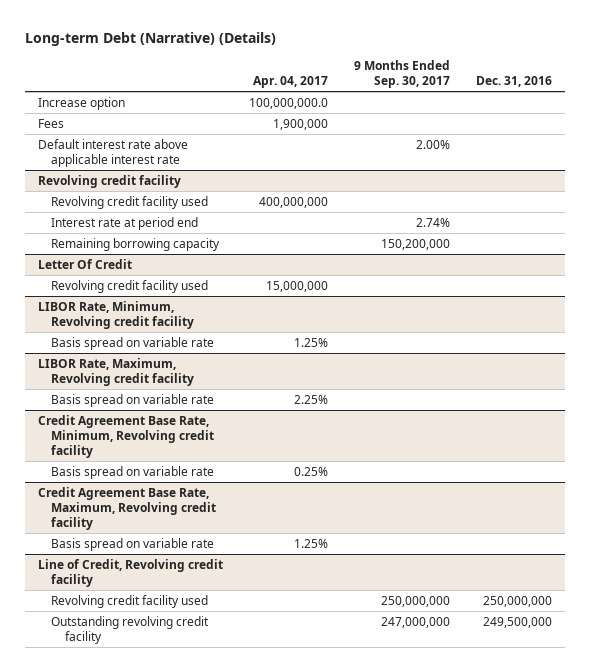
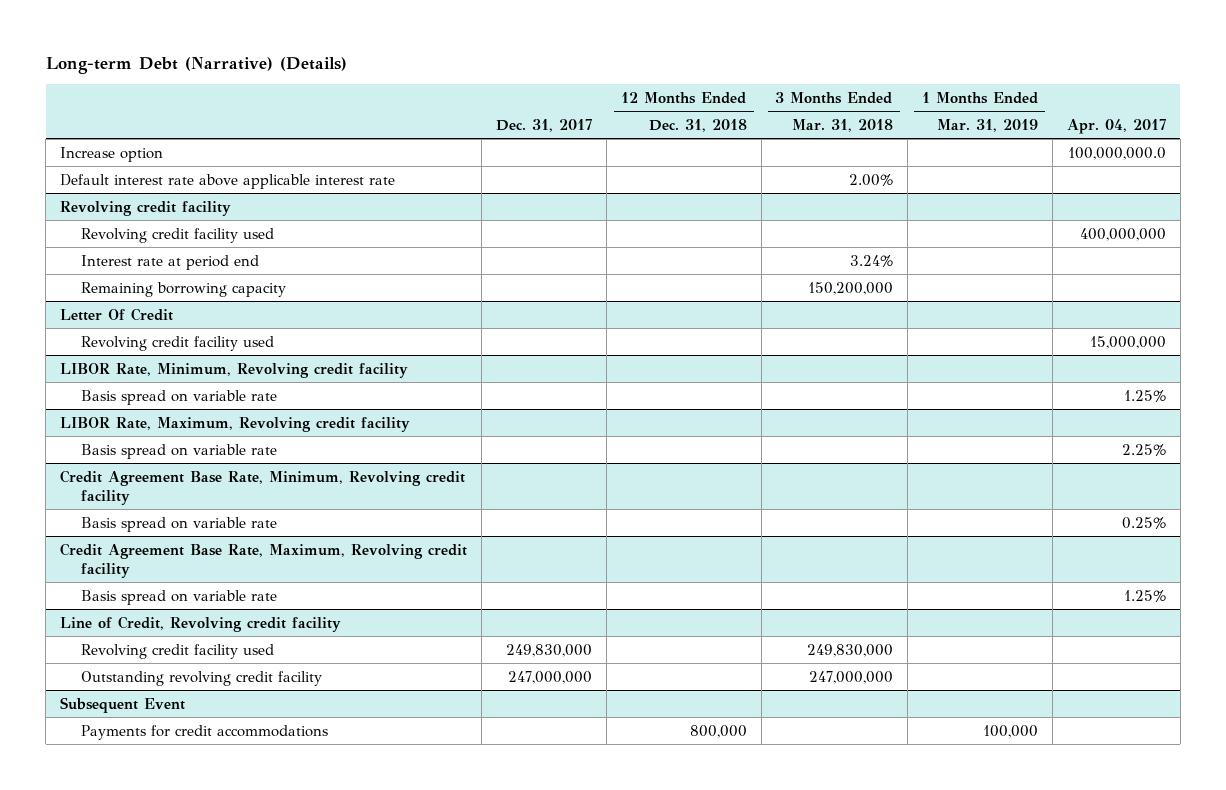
- | Apr. 04, 2017 | 9 Months Ended Sep. 30, 2017 | Dec. 31, 2016
+ | Dec. 31, 2017 | 12 Months Ended Dec. 31, 2018 | 3 Months Ended Mar. 31, 2018 | 1 Months Ended Mar. 31, 2019 | Apr. 04, 2017
- Fees | 1,900,000 | |
+ Subsequent Event
+ Payments for credit accommodations | | 800,000 | | 100,000 |

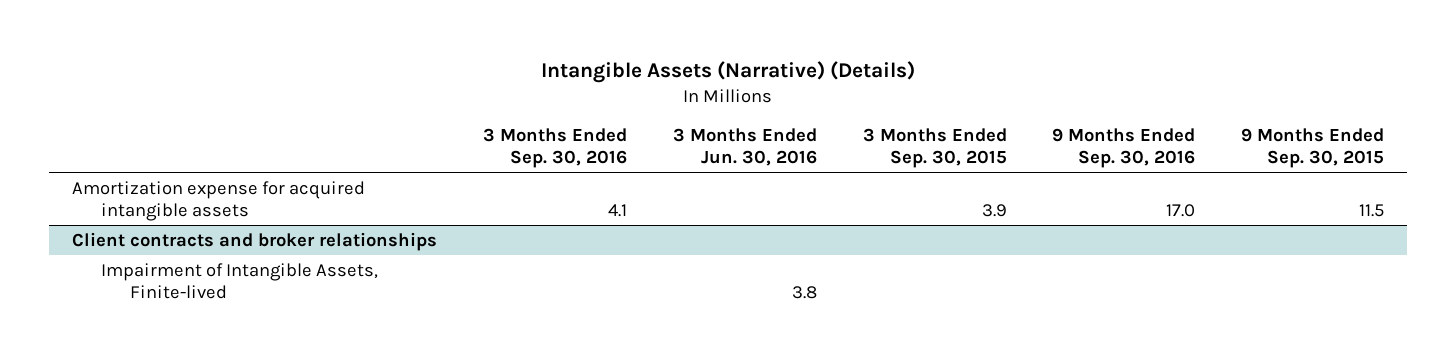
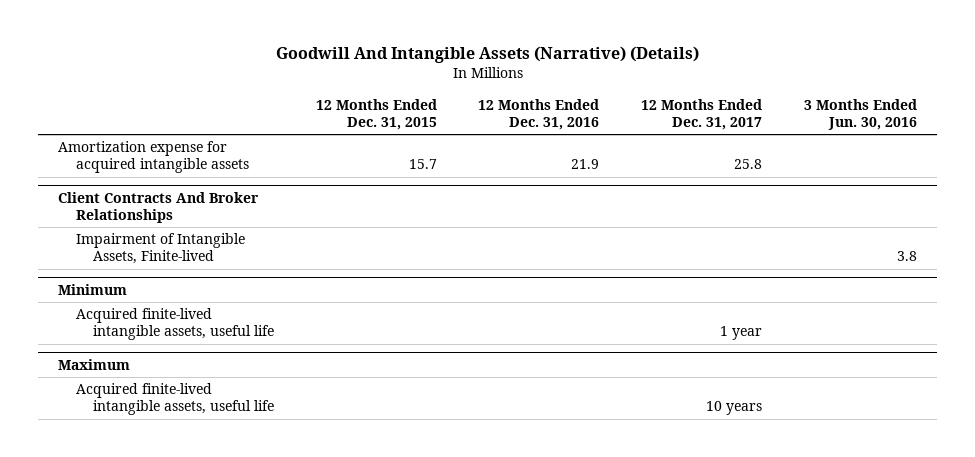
- Intangible Assets (Narrative) (Details)
+ Goodwill And Intangible Assets (Narrative) (Details)
- | 3 Months Ended Sep. 30, 2016 | 3 Months Ended Jun. 30, 2016 | 3 Months Ended Sep. 30, 2015 | 9 Months Ended Sep. 30, 2016 | 9 Months Ended Sep. 30, 2015
+ | 12 Months Ended Dec. 31, 2015 | 12 Months Ended Dec. 31, 2016 | 12 Months Ended Dec. 31, 2017 | 3 Months Ended Jun. 30, 2016
- Client contracts and broker relationships
+ Client Contracts And Broker Relationships
+ Minimum
+ Acquired finite-lived intangible assets, useful life | | | 1 year |
+ Maximum
+ Acquired finite-lived intangible assets, useful life | | | 10 years |

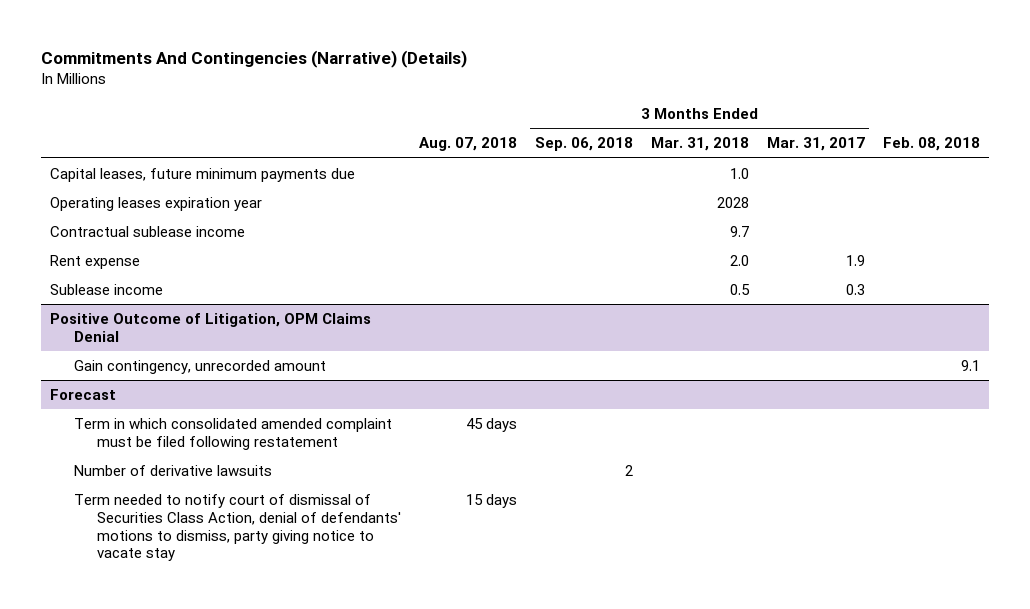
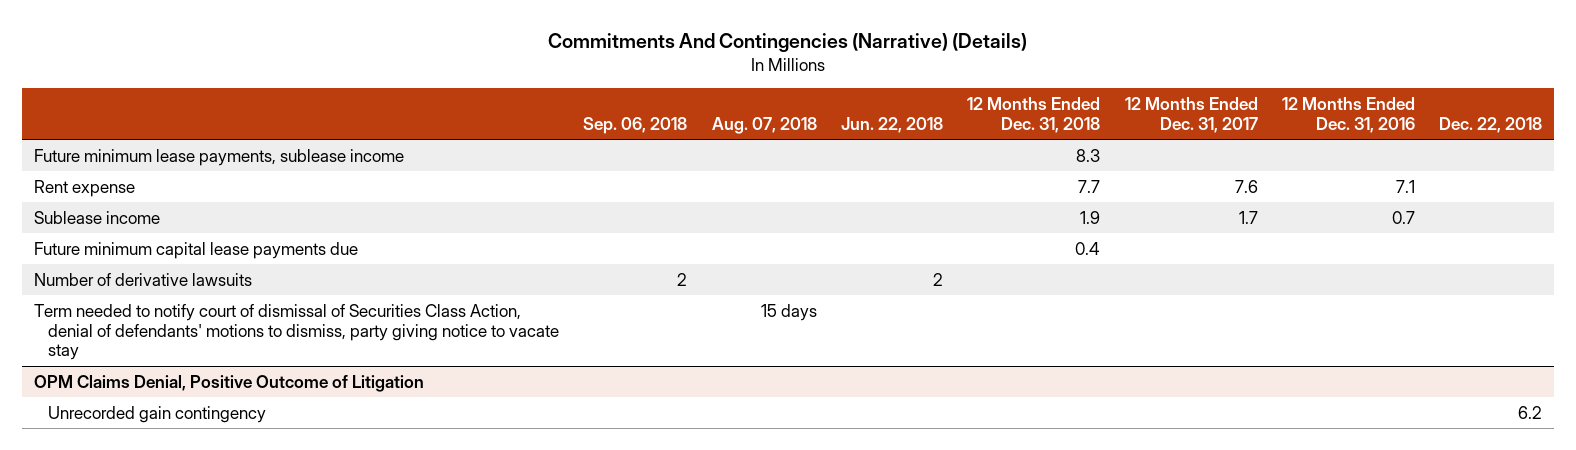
- | Aug. 07, 2018 | 3 Months Ended Sep. 06, 2018 | 3 Months Ended Mar. 31, 2018 | 3 Months Ended Mar. 31, 2017 | Feb. 08, 2018
+ | Sep. 06, 2018 | Aug. 07, 2018 | Jun. 22, 2018 | 12 Months Ended Dec. 31, 2018 | 12 Months Ended Dec. 31, 2017 | 12 Months Ended Dec. 31, 2016 | Dec. 22, 2018
- Capital leases, future minimum payments due | | | 1.0 | |
- Operating leases expiration year | | | 2028 | |
- Contractual sublease income | | | 9.7 | |
+ Future minimum lease payments, sublease income | | | | 8.3 | | |
- Positive Outcome of Litigation, OPM Claims Denial
- Gain contingency, unrecorded amount | | | | | 9.1
- Forecast
- Term in which consolidated amended complaint must be filed following restatement | 45 days | | | |
- Number of derivative lawsuits | | 2 | | |
- Term needed to notify court of dismissal of Securities Class Action, denial of defendants' motions to dismiss, party giving notice to vacate stay | 15 days | | | |
+ Future minimum capital lease payments due | | | | 0.4 | | |
+ Number of derivative lawsuits | 2 | | 2 | | | |
+ Term needed to notify court of dismissal of Securities Class Action, denial of defendants' motions to dismiss, party giving notice to vacate stay | | 15 days | | | | |
+ OPM Claims Denial, Positive Outcome of Litigation
+ Unrecorded gain contingency | | | | | | | 6.2

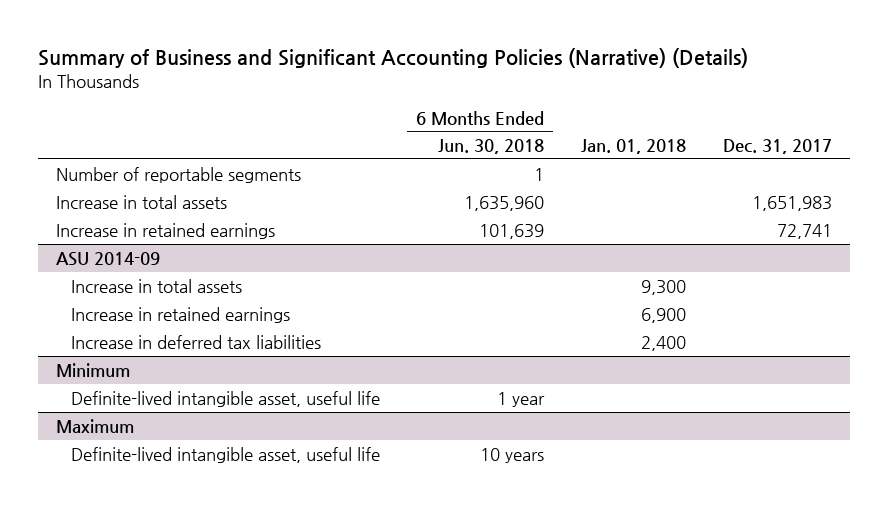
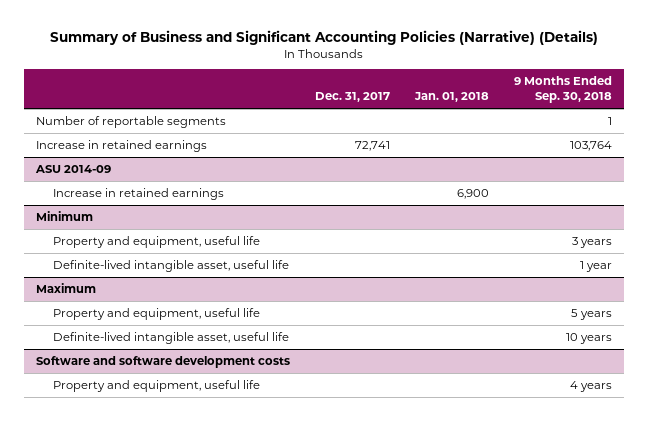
- | 6 Months Ended Jun. 30, 2018 | Jan. 01, 2018 | Dec. 31, 2017
+ | Dec. 31, 2017 | Jan. 01, 2018 | 9 Months Ended Sep. 30, 2018
- Increase in total assets | 1,635,960 | | 1,651,983
@ ASU 2014-09
- Increase in total assets | | 9,300 |
- Increase in deferred tax liabilities | | 2,400 |
@ Minimum
+ Property and equipment, useful life | | | 3 years
@ Maximum
+ Property and equipment, useful life | | | 5 years
+ Software and software development costs
+ Property and equipment, useful life | | | 4 years

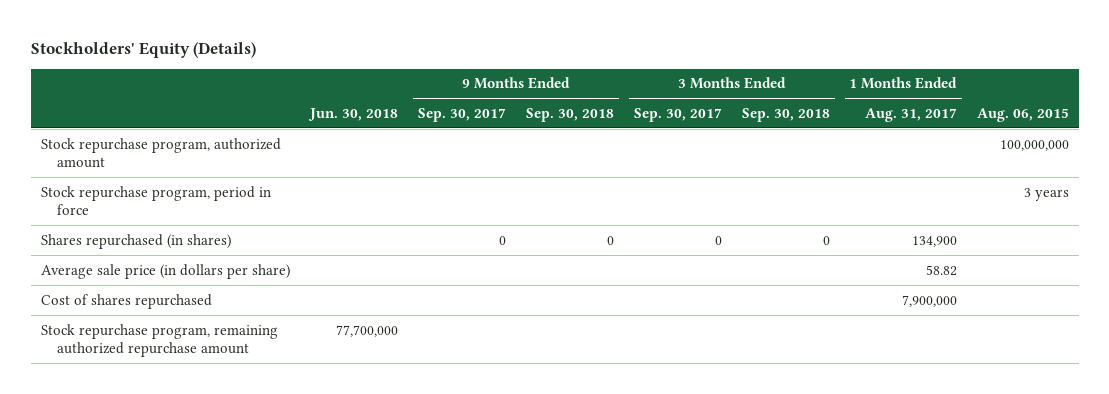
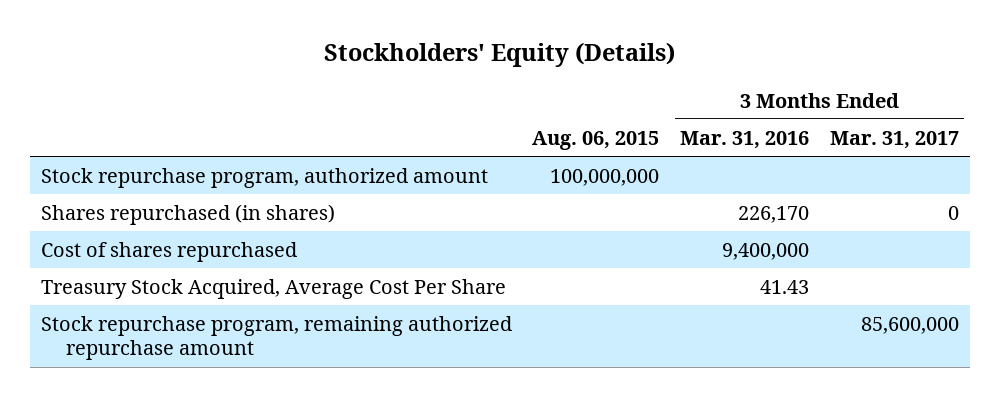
- | Jun. 30, 2018 | 9 Months Ended Sep. 30, 2017 | 9 Months Ended Sep. 30, 2018 | 3 Months Ended Sep. 30, 2017 | 3 Months Ended Sep. 30, 2018 | 1 Months Ended Aug. 31, 2017 | Aug. 06, 2015
+ | Aug. 06, 2015 | 3 Months Ended Mar. 31, 2016 | 3 Months Ended Mar. 31, 2017
- Stock repurchase program, period in force | | | | | | | 3 years
- Average sale price (in dollars per share) | | | | | | 58.82 |
+ Treasury Stock Acquired, Average Cost Per Share | | 41.43 |

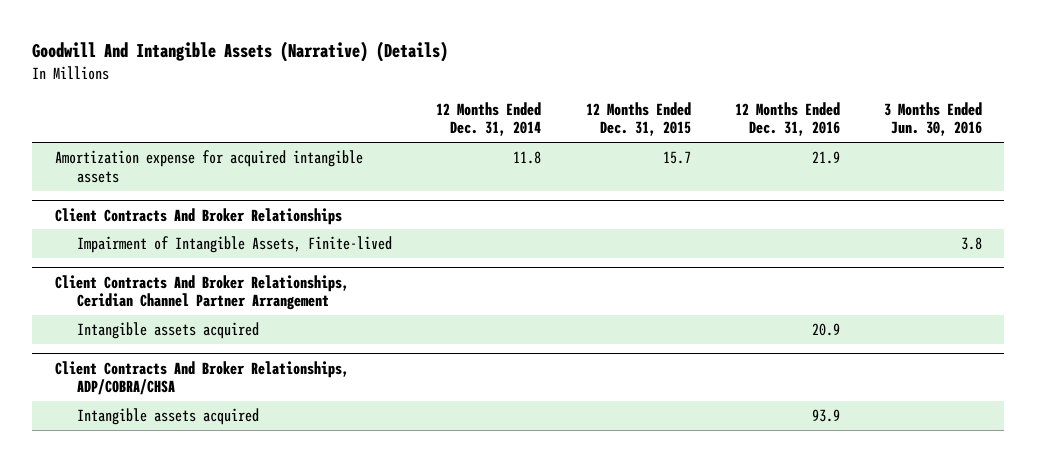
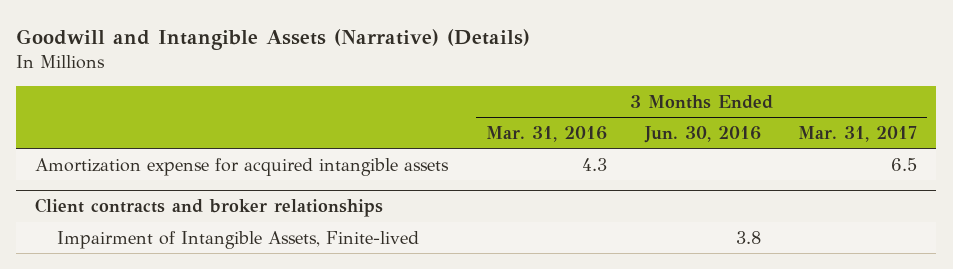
- Goodwill And Intangible Assets (Narrative) (Details)
+ Goodwill and Intangible Assets (Narrative) (Details)
- | 12 Months Ended Dec. 31, 2014 | 12 Months Ended Dec. 31, 2015 | 12 Months Ended Dec. 31, 2016 | 3 Months Ended Jun. 30, 2016
+ | 3 Months Ended Mar. 31, 2016 | 3 Months Ended Jun. 30, 2016 | 3 Months Ended Mar. 31, 2017
- Client Contracts And Broker Relationships
+ Client contracts and broker relationships
- Client Contracts And Broker Relationships, Ceridian Channel Partner Arrangement
- Intangible assets acquired | | | 20.9 |
- Client Contracts And Broker Relationships, ADP/COBRA/CHSA
- Intangible assets acquired | | | 93.9 |

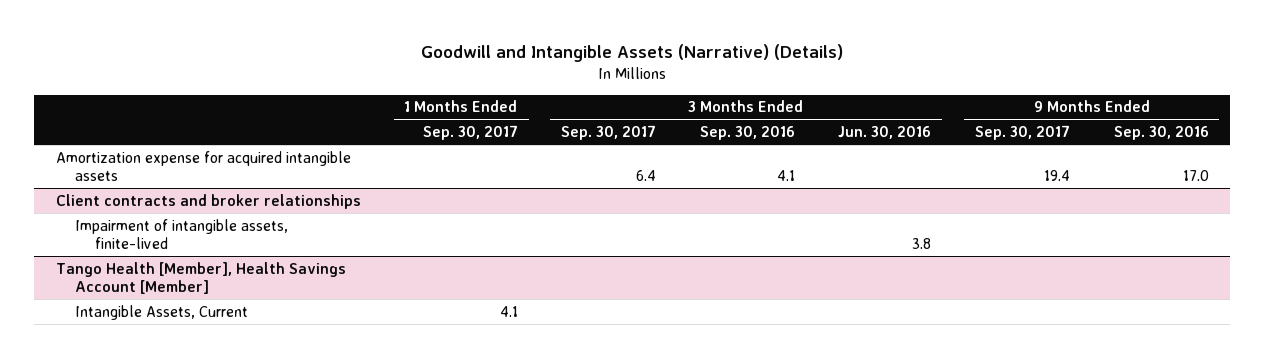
- | 3 Months Ended Mar. 31, 2016 | 3 Months Ended Jun. 30, 2016 | 3 Months Ended Mar. 31, 2017
+ | 1 Months Ended Sep. 30, 2017 | 3 Months Ended Sep. 30, 2017 | 3 Months Ended Sep. 30, 2016 | 3 Months Ended Jun. 30, 2016 | 9 Months Ended Sep. 30, 2017 | 9 Months Ended Sep. 30, 2016
@ Client contracts and broker relationships
- Impairment of Intangible Assets, Finite-lived | | 3.8 |
+ Impairment of intangible assets, finite-lived | | | | 3.8 | |
+ Tango Health [Member], Health Savings Account [Member]
+ Intangible Assets, Current | 4.1 | | | | |

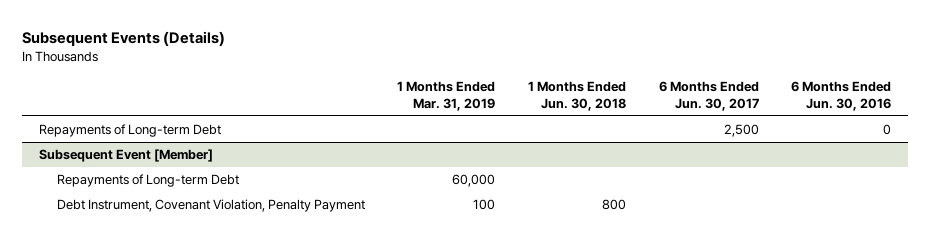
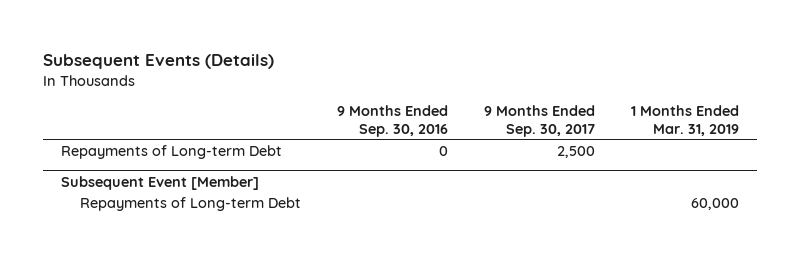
- | 1 Months Ended Mar. 31, 2019 | 1 Months Ended Jun. 30, 2018 | 6 Months Ended Jun. 30, 2017 | 6 Months Ended Jun. 30, 2016
+ | 9 Months Ended Sep. 30, 2016 | 9 Months Ended Sep. 30, 2017 | 1 Months Ended Mar. 31, 2019
@ Subsequent Event [Member]
- Debt Instrument, Covenant Violation, Penalty Payment | 100 | 800 | |

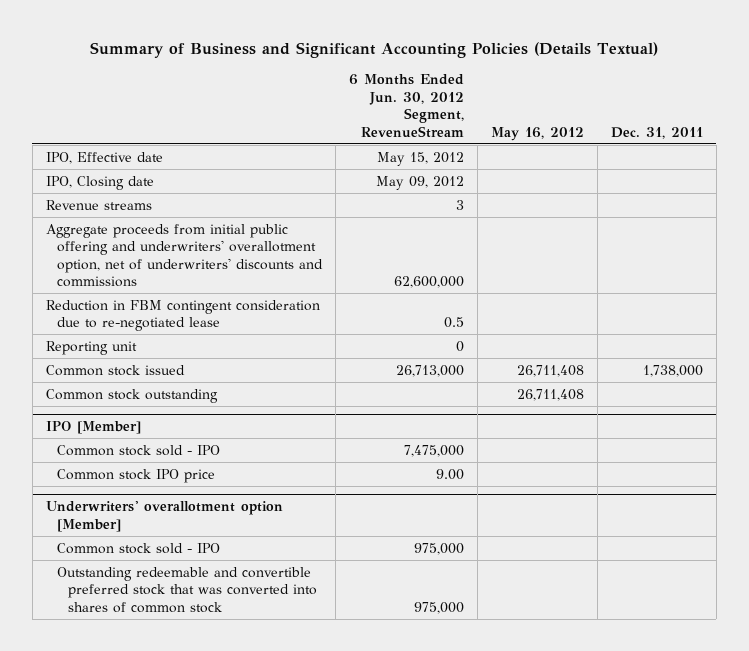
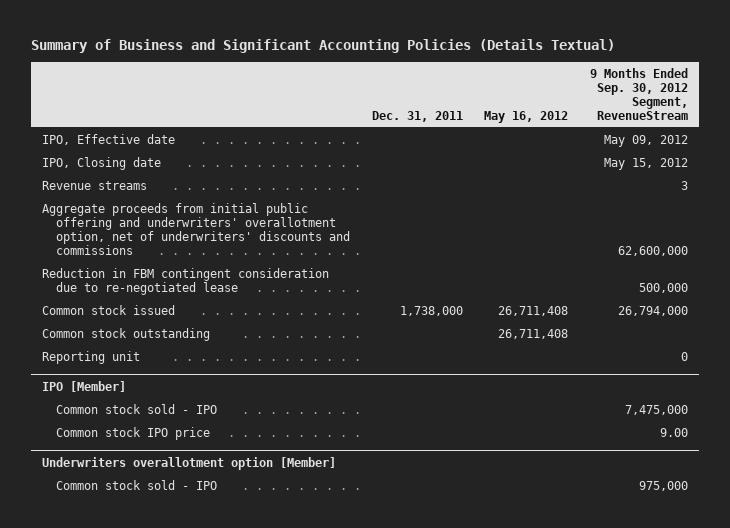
- | 6 Months Ended Jun. 30, 2012 Segment, RevenueStream | May 16, 2012 | Dec. 31, 2011
+ | Dec. 31, 2011 | May 16, 2012 | 9 Months Ended Sep. 30, 2012 Segment, RevenueStream
moved down: Reporting unit | | | 0
- Underwriters' overallotment option [Member]
+ Underwriters overallotment option [Member]
- Outstanding redeemable and convertible preferred stock that was converted into shares of common stock | 975,000 | |

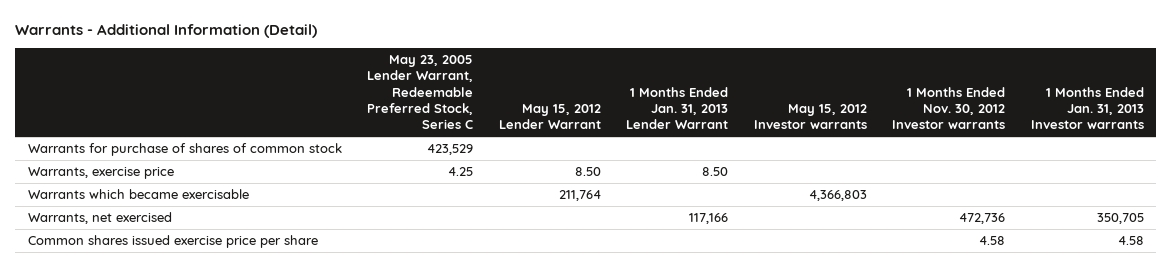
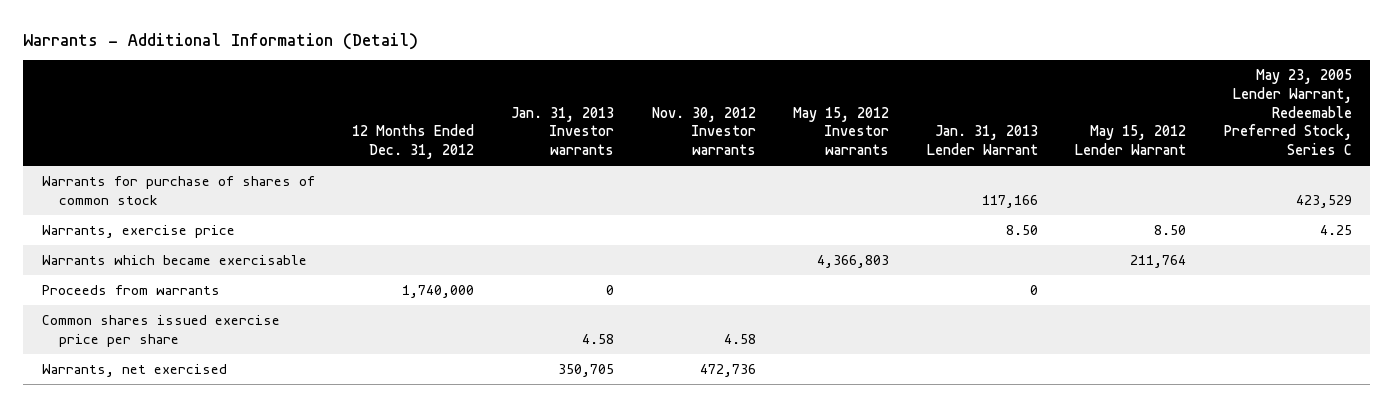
- | May 23, 2005 Lender Warrant, Redeemable Preferred Stock, Series C | May 15, 2012 Lender Warrant | 1 Months Ended Jan. 31, 2013 Lender Warrant | May 15, 2012 Investor warrants | 1 Months Ended Nov. 30, 2012 Investor warrants | 1 Months Ended Jan. 31, 2013 Investor warrants
+ | 12 Months Ended Dec. 31, 2012 | Jan. 31, 2013 Investor warrants | Nov. 30, 2012 Investor warrants | May 15, 2012 Investor warrants | Jan. 31, 2013 Lender Warrant | May 15, 2012 Lender Warrant | May 23, 2005 Lender Warrant, Redeemable Preferred Stock, Series C
+ Proceeds from warrants | 1,740,000 | 0 | | | 0 | |
moved down: Warrants, net exercised | | 350,705 | 472,736 | | | |

